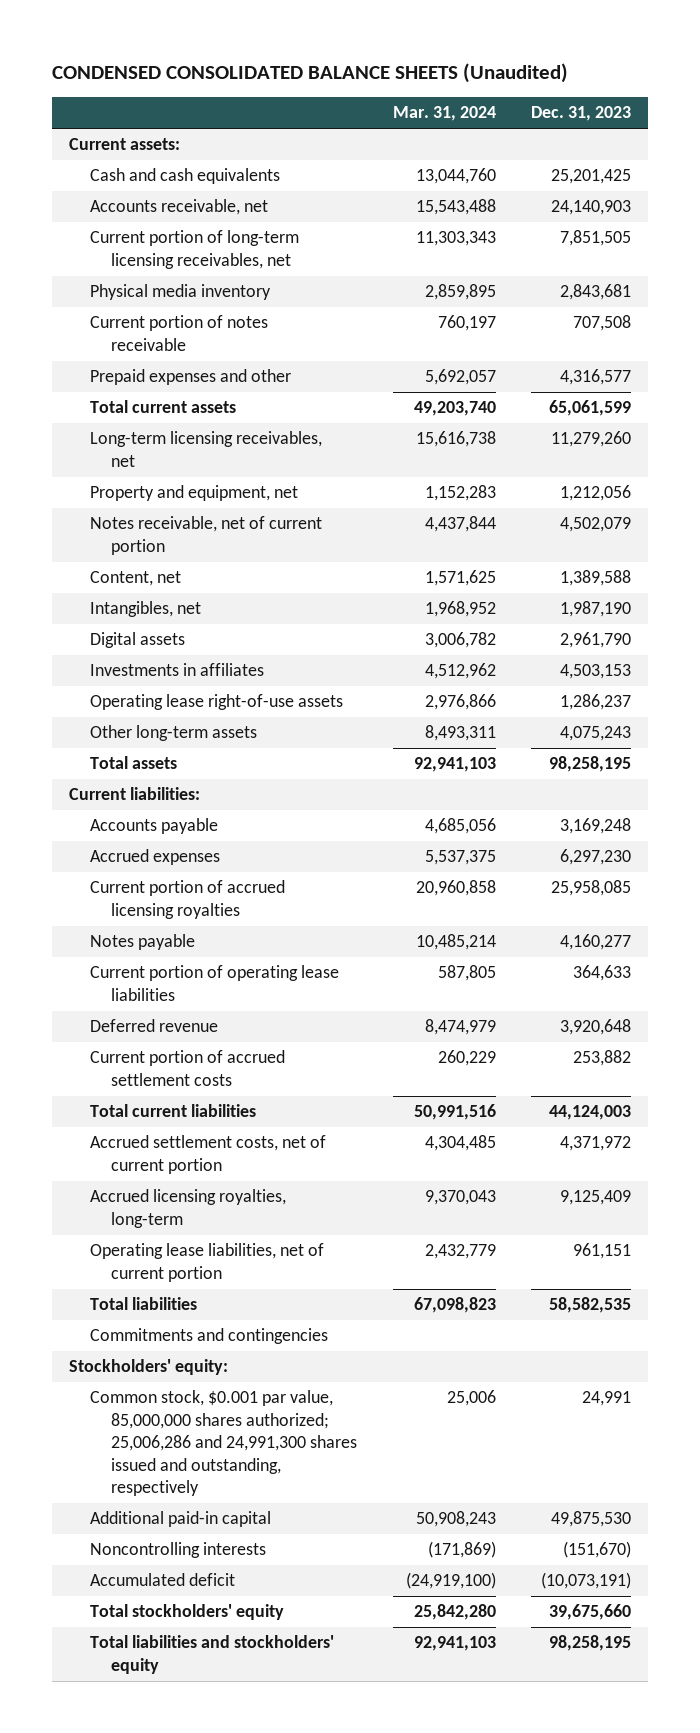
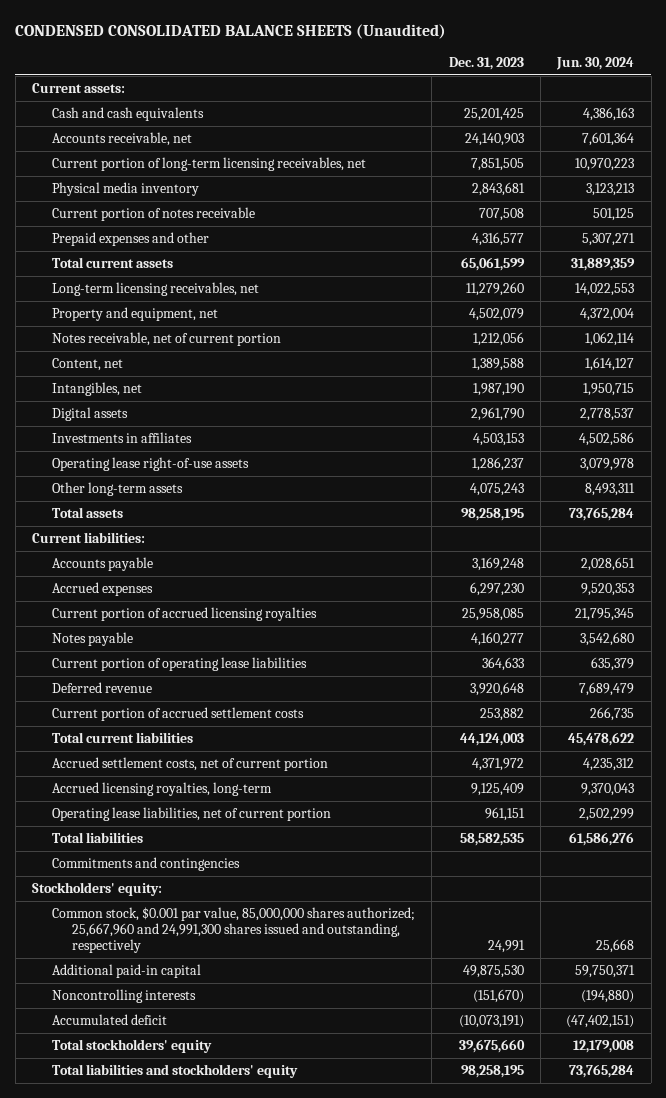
- | Mar. 31, 2024 | Dec. 31, 2023
+ | Dec. 31, 2023 | Jun. 30, 2024
- Property and equipment, net | 1,152,283 | 1,212,056
- Notes receivable, net of current portion | 4,437,844 | 4,502,079
+ Property and equipment, net | 4,502,079 | 4,372,004
+ Notes receivable, net of current portion | 1,212,056 | 1,062,114
- Common stock, $0.001 par value, 85,000,000 shares authorized; 25,006,286 and 24,991,300 shares issued and outstanding, respectively | 25,006 | 24,991
+ Common stock, $0.001 par value, 85,000,000 shares authorized; 25,667,960 and 24,991,300 shares issued and outstanding, respectively | 24,991 | 25,668

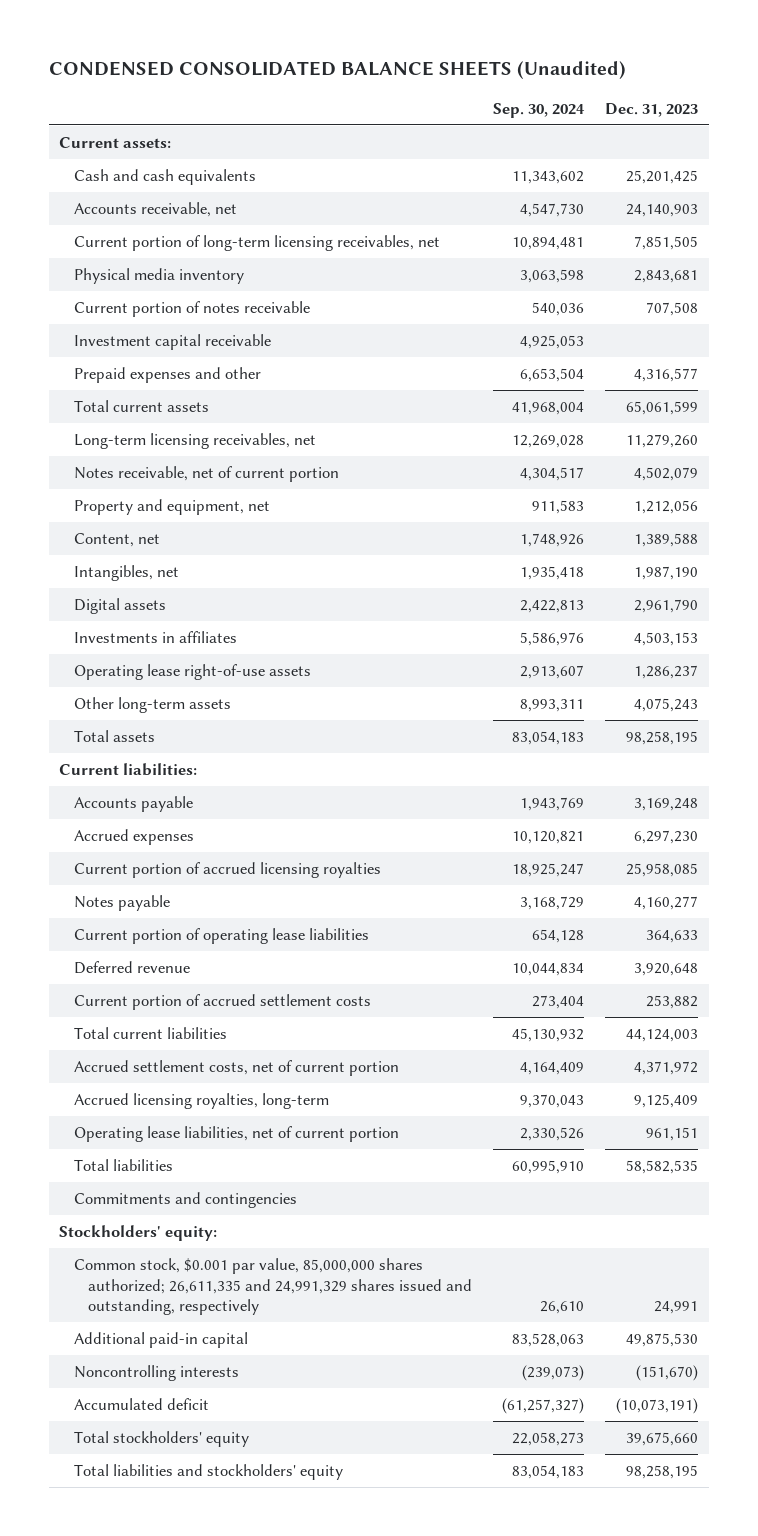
- | Dec. 31, 2023 | Jun. 30, 2024
+ | Sep. 30, 2024 | Dec. 31, 2023
+ Investment capital receivable | 4,925,053 |
- Property and equipment, net | 4,502,079 | 4,372,004
- Notes receivable, net of current portion | 1,212,056 | 1,062,114
+ Notes receivable, net of current portion | 4,304,517 | 4,502,079
+ Property and equipment, net | 911,583 | 1,212,056
- Common stock, $0.001 par value, 85,000,000 shares authorized; 25,667,960 and 24,991,300 shares issued and outstanding, respectively | 24,991 | 25,668
+ Common stock, $0.001 par value, 85,000,000 shares authorized; 26,611,335 and 24,991,329 shares issued and outstanding, respectively | 26,610 | 24,991

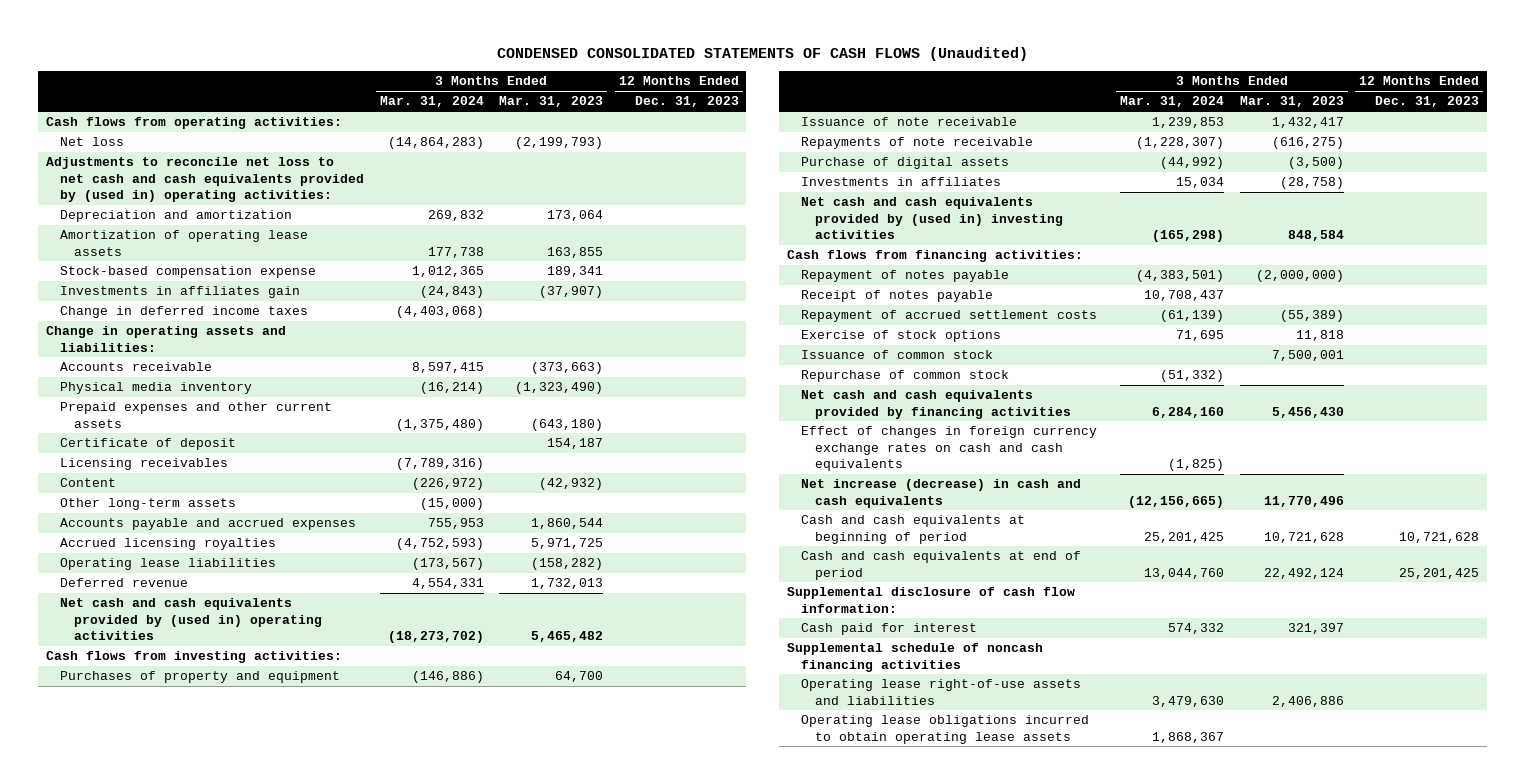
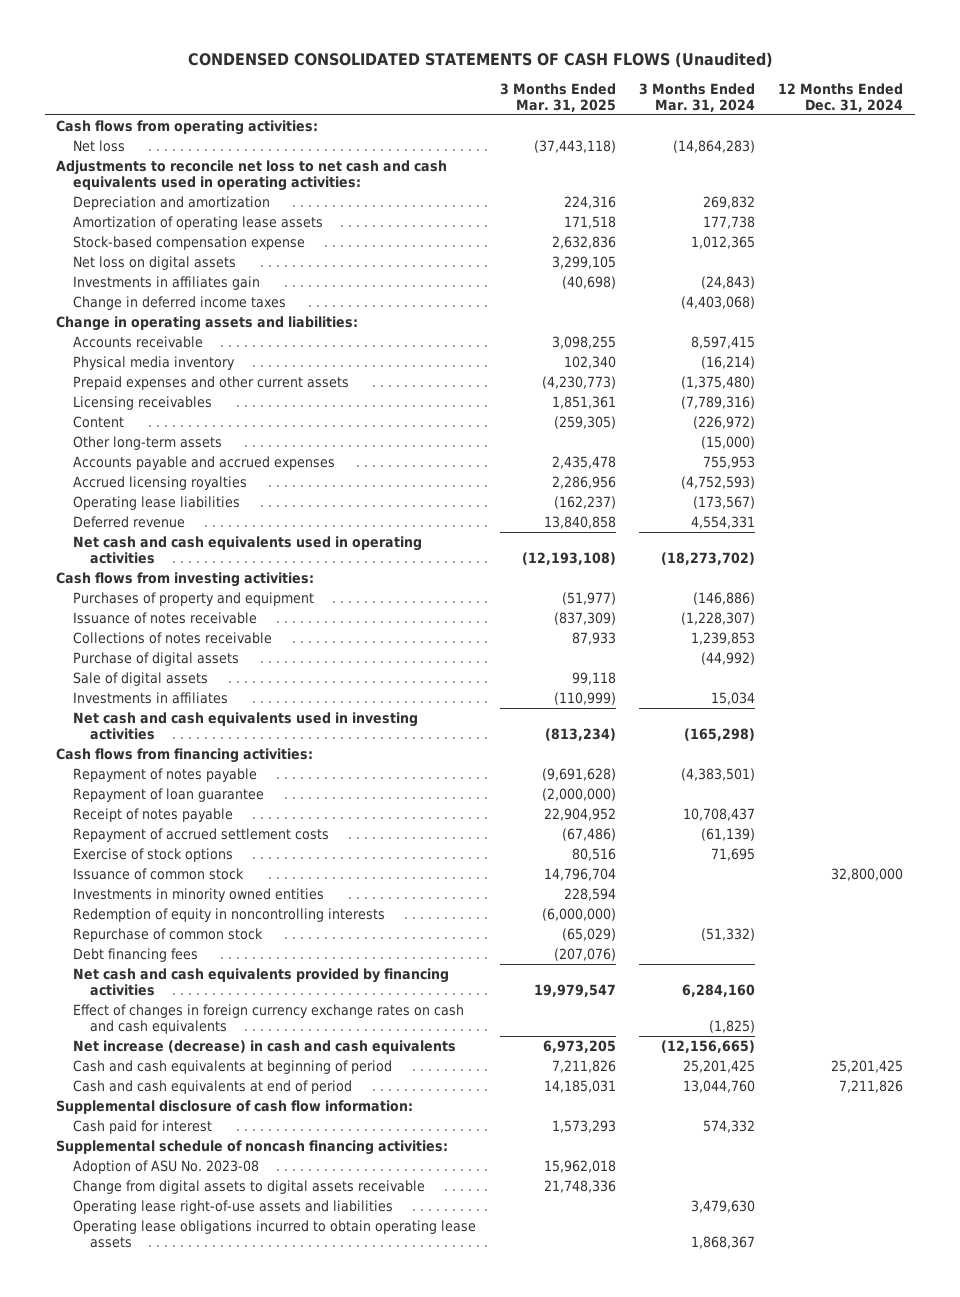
- | 3 Months Ended Mar. 31, 2024 | 3 Months Ended Mar. 31, 2023 | 12 Months Ended Dec. 31, 2023
+ | 3 Months Ended Mar. 31, 2025 | 3 Months Ended Mar. 31, 2024 | 12 Months Ended Dec. 31, 2024
- Adjustments to reconcile net loss to net cash and cash equivalents provided by (used in) operating activities:
+ Adjustments to reconcile net loss to net cash and cash equivalents used in operating activities:
+ Net loss on digital assets | 3,299,105 | |
- Certificate of deposit | | 154,187 |
- Net cash and cash equivalents provided by (used in) operating activities | (18,273,702) | 5,465,482 |
+ Net cash and cash equivalents used in operating activities | (12,193,108) | (18,273,702) |
- Issuance of note receivable | 1,239,853 | 1,432,417 |
- Repayments of note receivable | (1,228,307) | (616,275) |
+ Issuance of notes receivable | (837,309) | (1,228,307) |
+ Collections of notes receivable | 87,933 | 1,239,853 |
+ Sale of digital assets | 99,118 | |
- Net cash and cash equivalents provided by (used in) investing activities | (165,298) | 848,584 |
+ Net cash and cash equivalents used in investing activities | (813,234) | (165,298) |
+ Repayment of loan guarantee | (2,000,000) | |
+ Investments in minority owned entities | 228,594 | |
+ Redemption of equity in noncontrolling interests | (6,000,000) | |
+ Debt financing fees | (207,076) | |
- Supplemental schedule of noncash financing activities
+ Supplemental schedule of noncash financing activities:
+ Adoption of ASU No. 2023-08 | 15,962,018 | |
+ Change from digital assets to digital assets receivable | 21,748,336 | |

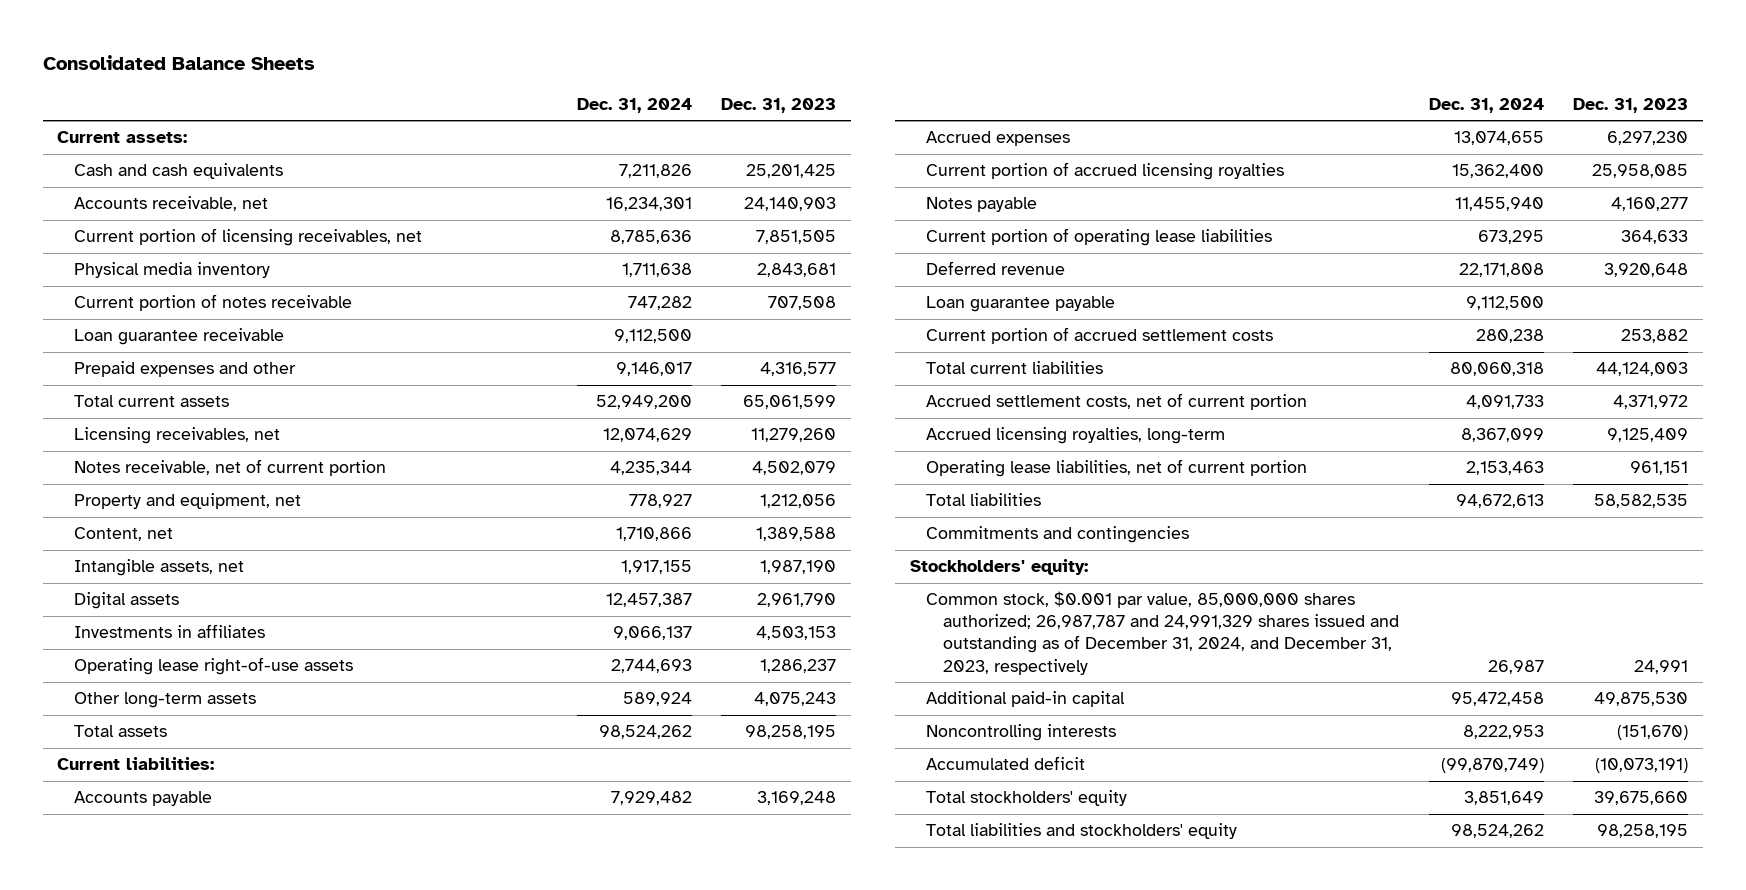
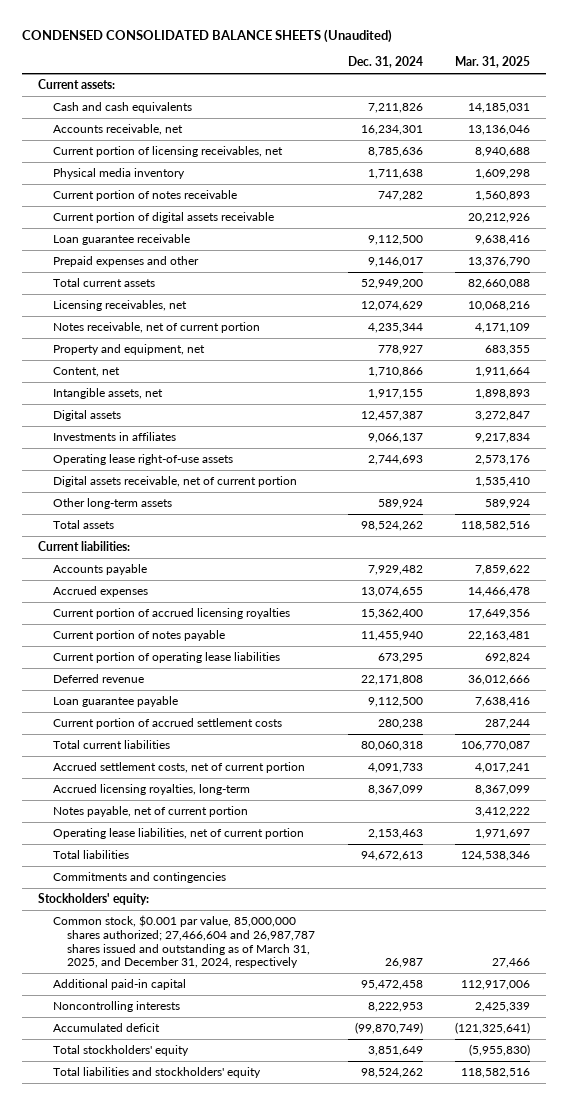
- Consolidated Balance Sheets
+ CONDENSED CONSOLIDATED BALANCE SHEETS (Unaudited)
- | Dec. 31, 2024 | Dec. 31, 2023
+ | Dec. 31, 2024 | Mar. 31, 2025
+ Current portion of digital assets receivable | | 20,212,926
+ Digital assets receivable, net of current portion | | 1,535,410
- Notes payable | 11,455,940 | 4,160,277
+ Current portion of notes payable | 11,455,940 | 22,163,481
+ Notes payable, net of current portion | | 3,412,222
- Common stock, $0.001 par value, 85,000,000 shares authorized; 26,987,787 and 24,991,329 shares issued and outstanding as of December 31, 2024, and December 31, 2023, respectively | 26,987 | 24,991
+ Common stock, $0.001 par value, 85,000,000 shares authorized; 27,466,604 and 26,987,787 shares issued and outstanding as of March 31, 2025, and December 31, 2024, respectively | 26,987 | 27,466

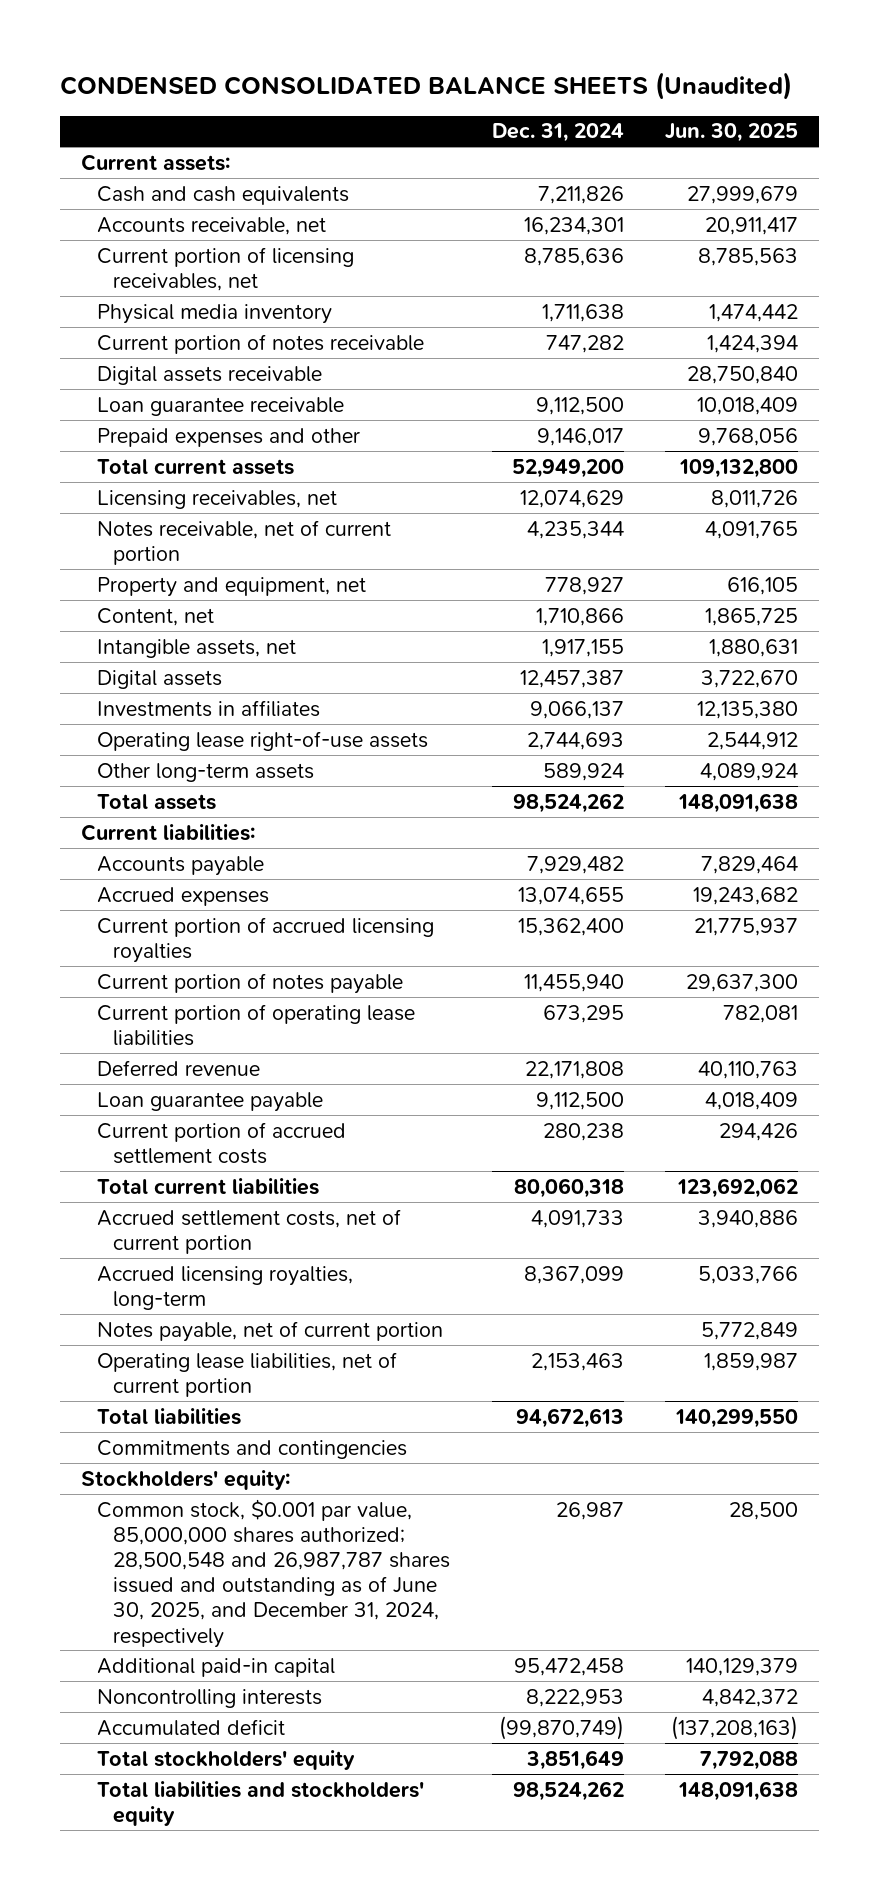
- | Dec. 31, 2024 | Mar. 31, 2025
+ | Dec. 31, 2024 | Jun. 30, 2025
- Current portion of digital assets receivable | | 20,212,926
+ Digital assets receivable | | 28,750,840
- Digital assets receivable, net of current portion | | 1,535,410
- Common stock, $0.001 par value, 85,000,000 shares authorized; 27,466,604 and 26,987,787 shares issued and outstanding as of March 31, 2025, and December 31, 2024, respectively | 26,987 | 27,466
+ Common stock, $0.001 par value, 85,000,000 shares authorized; 28,500,548 and 26,987,787 shares issued and outstanding as of June 30, 2025, and December 31, 2024, respectively | 26,987 | 28,500

